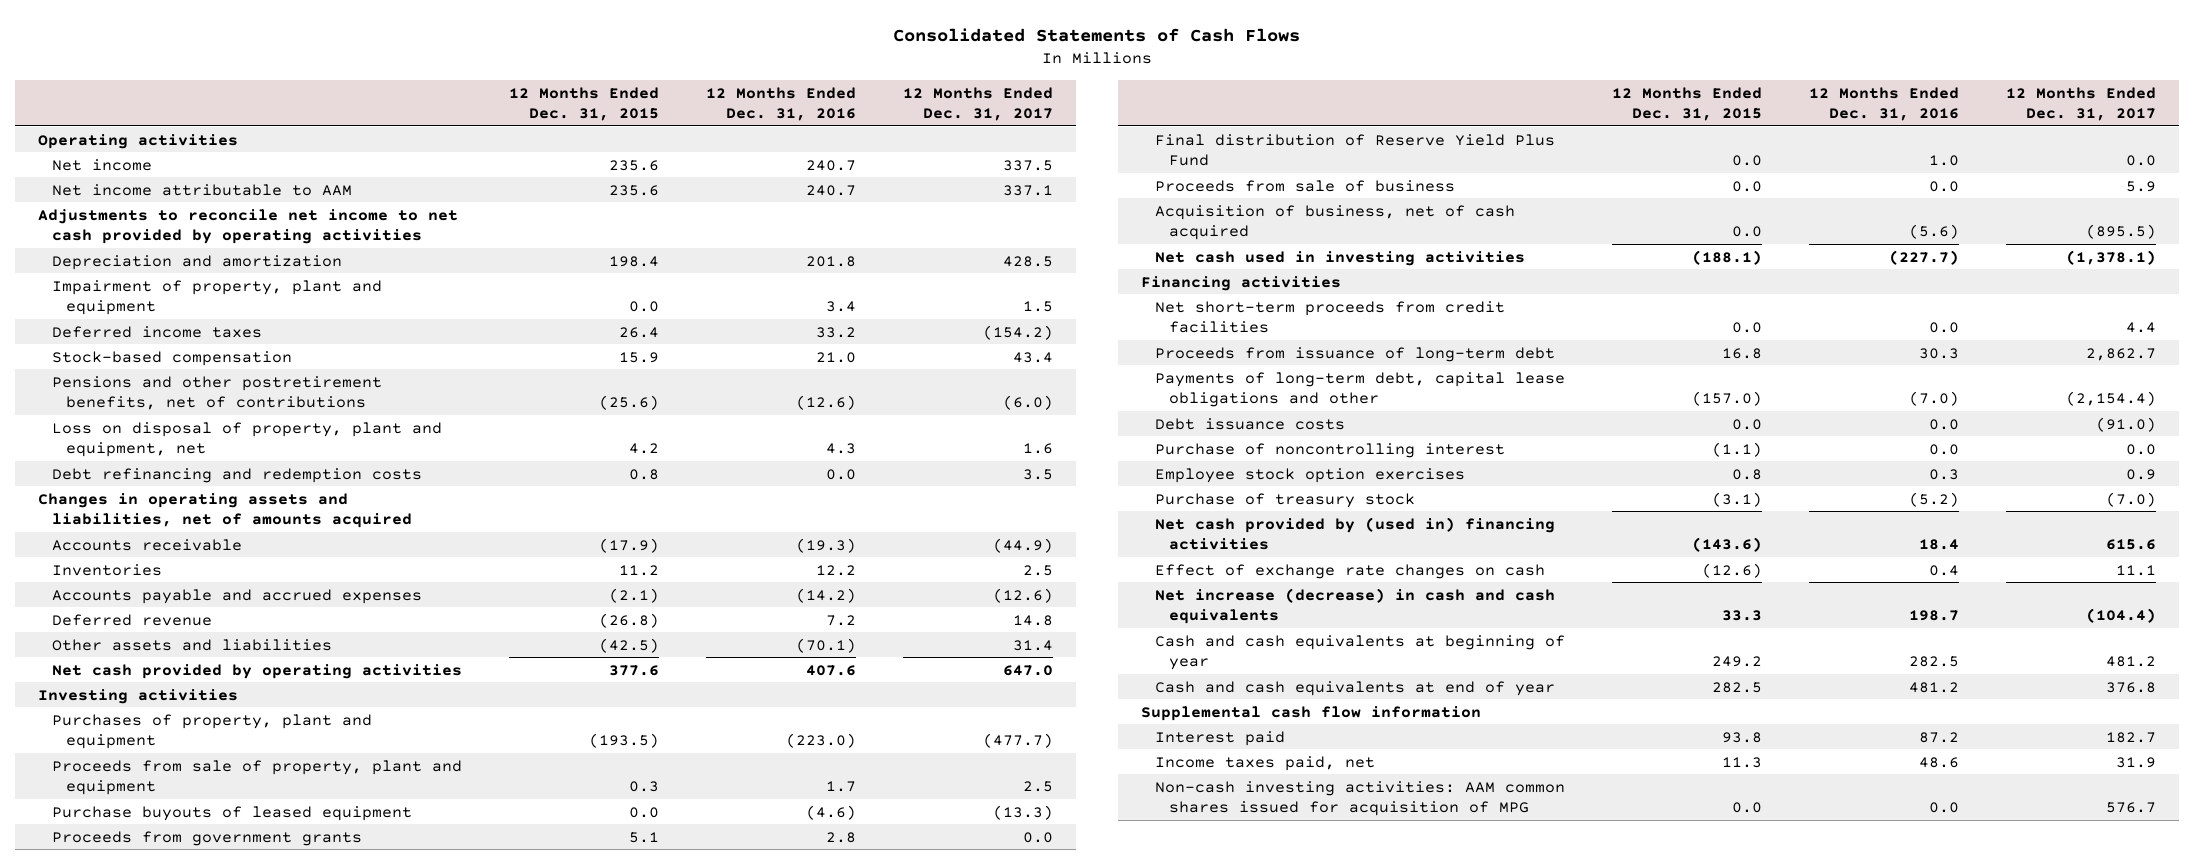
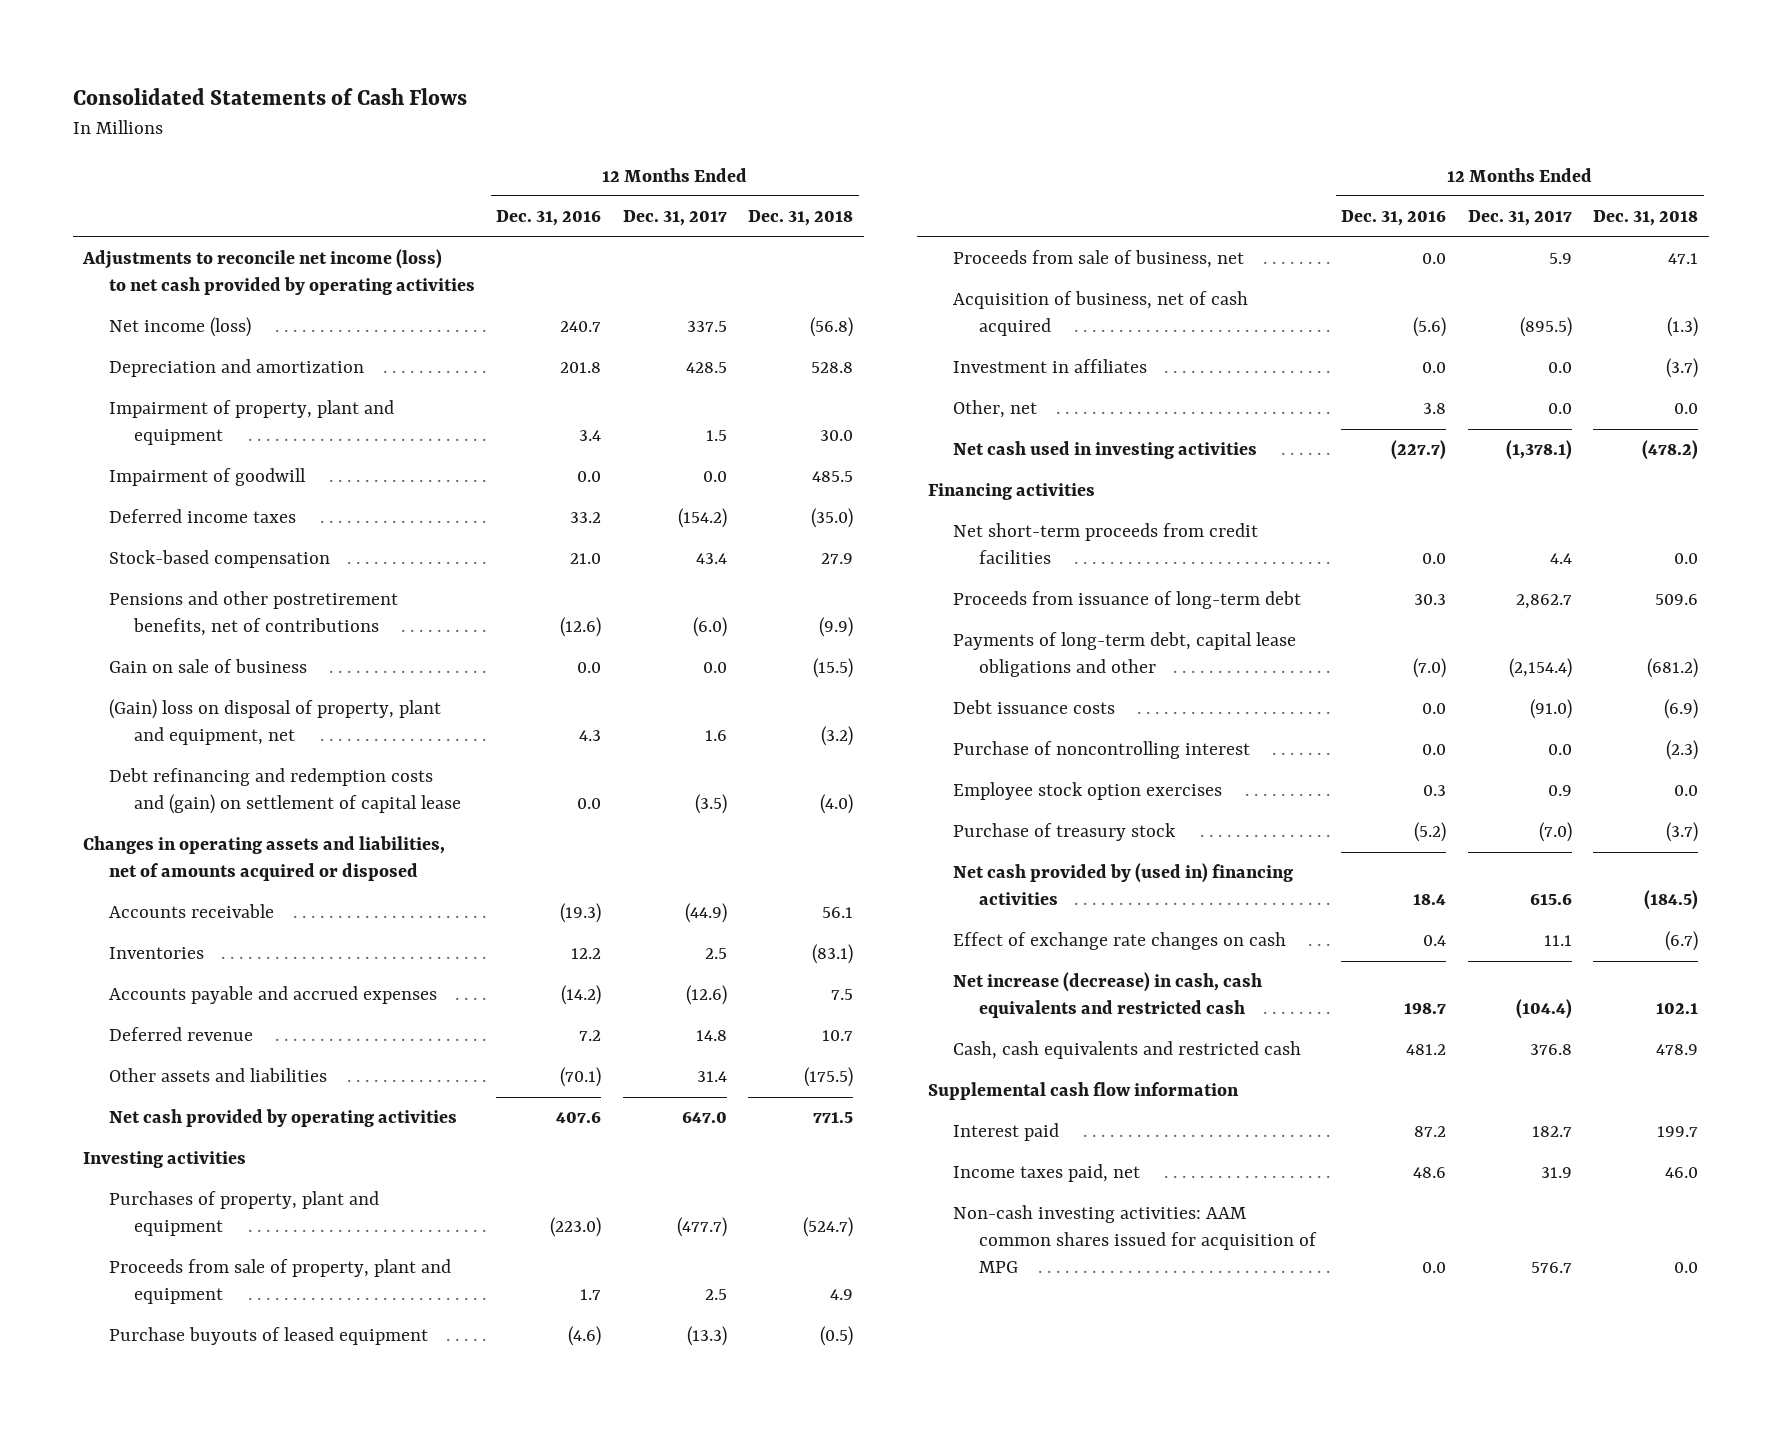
- | 12 Months Ended Dec. 31, 2015 | 12 Months Ended Dec. 31, 2016 | 12 Months Ended Dec. 31, 2017
+ | 12 Months Ended Dec. 31, 2016 | 12 Months Ended Dec. 31, 2017 | 12 Months Ended Dec. 31, 2018
- Operating activities
- Net income | 235.6 | 240.7 | 337.5
- Net income attributable to AAM | 235.6 | 240.7 | 337.1
- Adjustments to reconcile net income to net cash provided by operating activities
+ Adjustments to reconcile net income (loss) to net cash provided by operating activities
+ Net income (loss) | 240.7 | 337.5 | (56.8)
+ Impairment of goodwill | 0.0 | 0.0 | 485.5
- Loss on disposal of property, plant and equipment, net | 4.2 | 4.3 | 1.6
- Debt refinancing and redemption costs | 0.8 | 0.0 | 3.5
- Changes in operating assets and liabilities, net of amounts acquired
+ Gain on sale of business | 0.0 | 0.0 | (15.5)
+ (Gain) loss on disposal of property, plant and equipment, net | 4.3 | 1.6 | (3.2)
+ Debt refinancing and redemption costs and (gain) on settlement of capital lease | 0.0 | (3.5) | (4.0)
+ Changes in operating assets and liabilities, net of amounts acquired or disposed
- Proceeds from government grants | 5.1 | 2.8 | 0.0
- Final distribution of Reserve Yield Plus Fund | 0.0 | 1.0 | 0.0
- Proceeds from sale of business | 0.0 | 0.0 | 5.9
+ Proceeds from sale of business, net | 0.0 | 5.9 | 47.1
+ Investment in affiliates | 0.0 | 0.0 | (3.7)
+ Other, net | 3.8 | 0.0 | 0.0
- Net increase (decrease) in cash and cash equivalents | 33.3 | 198.7 | (104.4)
- Cash and cash equivalents at beginning of year | 249.2 | 282.5 | 481.2
- Cash and cash equivalents at end of year | 282.5 | 481.2 | 376.8
+ Net increase (decrease) in cash, cash equivalents and restricted cash | 198.7 | (104.4) | 102.1
+ Cash, cash equivalents and restricted cash | 481.2 | 376.8 | 478.9

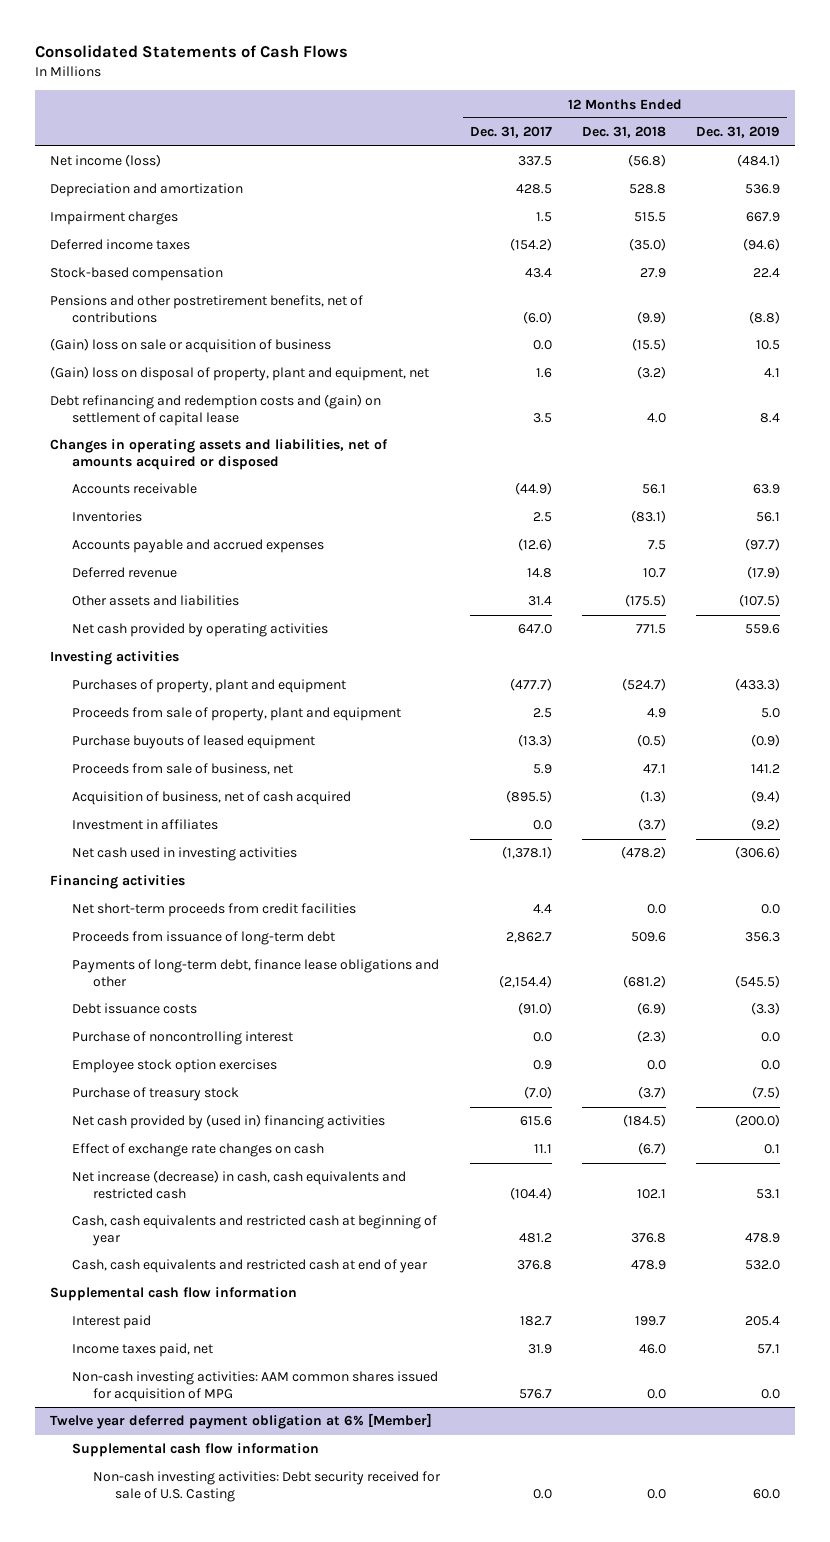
- | 12 Months Ended Dec. 31, 2016 | 12 Months Ended Dec. 31, 2017 | 12 Months Ended Dec. 31, 2018
+ | 12 Months Ended Dec. 31, 2017 | 12 Months Ended Dec. 31, 2018 | 12 Months Ended Dec. 31, 2019
- Adjustments to reconcile net income (loss) to net cash provided by operating activities
- Impairment of property, plant and equipment | 3.4 | 1.5 | 30.0
- Impairment of goodwill | 0.0 | 0.0 | 485.5
+ Impairment charges | 1.5 | 515.5 | 667.9
- Gain on sale of business | 0.0 | 0.0 | (15.5)
+ (Gain) loss on sale or acquisition of business | 0.0 | (15.5) | 10.5
- Debt refinancing and redemption costs and (gain) on settlement of capital lease | 0.0 | (3.5) | (4.0)
+ Debt refinancing and redemption costs and (gain) on settlement of capital lease | 3.5 | 4.0 | 8.4
- Other, net | 3.8 | 0.0 | 0.0
- Payments of long-term debt, capital lease obligations and other | (7.0) | (2,154.4) | (681.2)
+ Payments of long-term debt, finance lease obligations and other | (2,154.4) | (681.2) | (545.5)
- Cash, cash equivalents and restricted cash | 481.2 | 376.8 | 478.9
+ Cash, cash equivalents and restricted cash at beginning of year | 481.2 | 376.8 | 478.9
+ Cash, cash equivalents and restricted cash at end of year | 376.8 | 478.9 | 532.0
+ Twelve year deferred payment obligation at 6% [Member]
+ Supplemental cash flow information
+ Non-cash investing activities: Debt security received for sale of U.S. Casting | 0.0 | 0.0 | 60.0

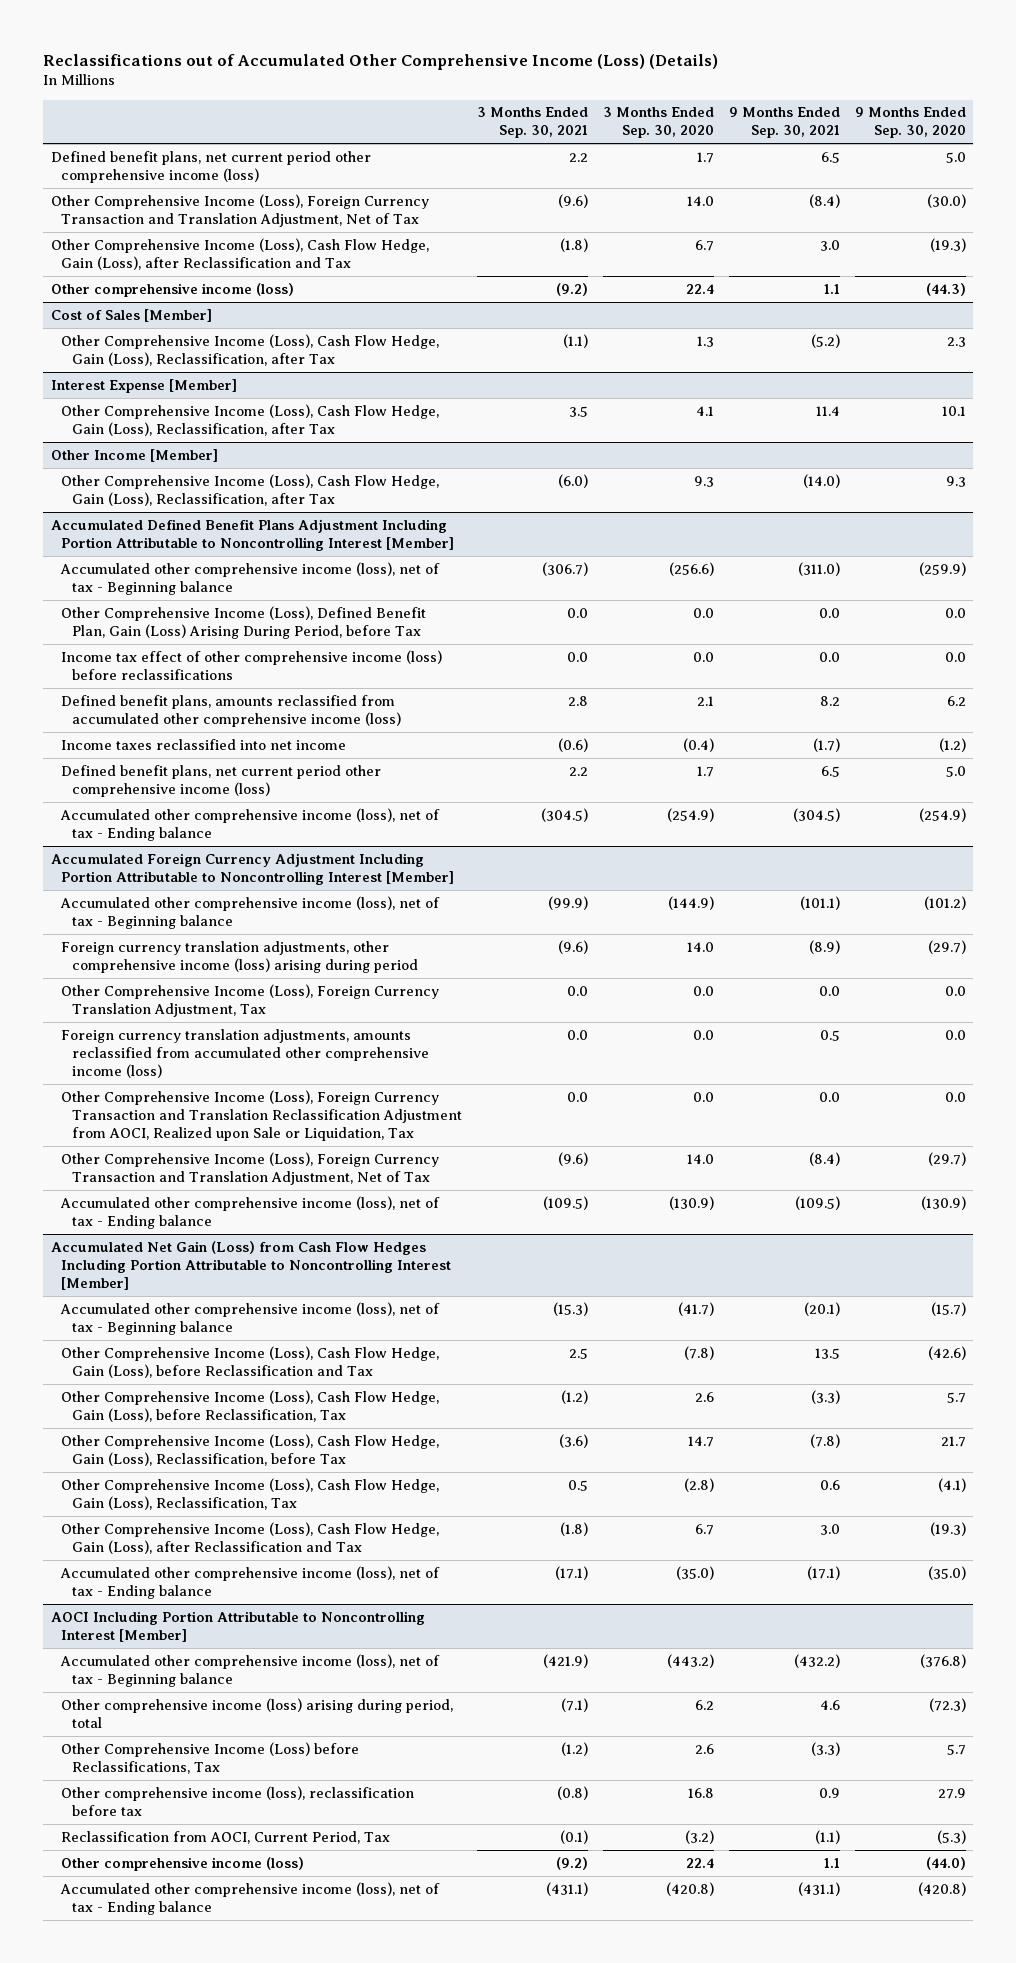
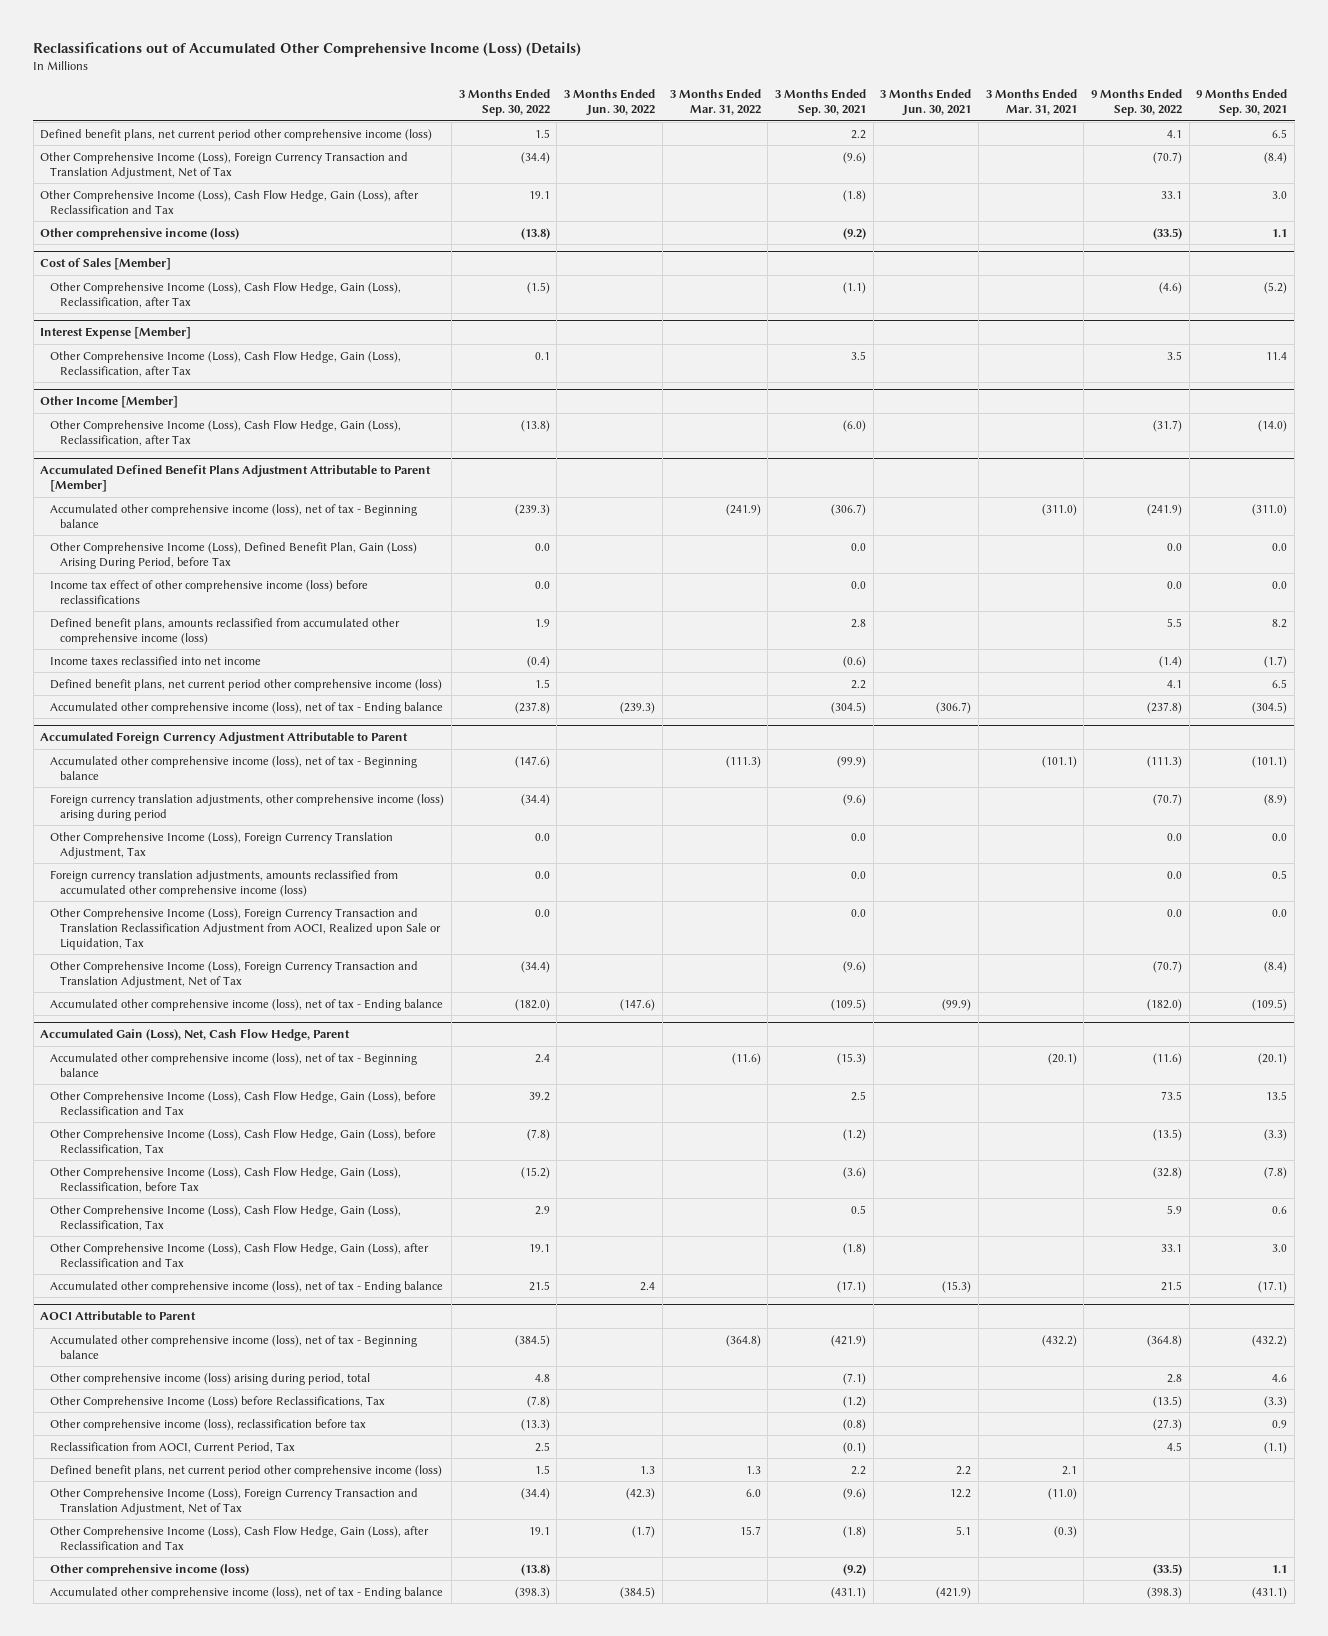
- | 3 Months Ended Sep. 30, 2021 | 3 Months Ended Sep. 30, 2020 | 9 Months Ended Sep. 30, 2021 | 9 Months Ended Sep. 30, 2020
+ | 3 Months Ended Sep. 30, 2022 | 3 Months Ended Jun. 30, 2022 | 3 Months Ended Mar. 31, 2022 | 3 Months Ended Sep. 30, 2021 | 3 Months Ended Jun. 30, 2021 | 3 Months Ended Mar. 31, 2021 | 9 Months Ended Sep. 30, 2022 | 9 Months Ended Sep. 30, 2021
- Accumulated Defined Benefit Plans Adjustment Including Portion Attributable to Noncontrolling Interest [Member]
+ Accumulated Defined Benefit Plans Adjustment Attributable to Parent [Member]
- Accumulated Foreign Currency Adjustment Including Portion Attributable to Noncontrolling Interest [Member]
+ Accumulated Foreign Currency Adjustment Attributable to Parent
- Accumulated Net Gain (Loss) from Cash Flow Hedges Including Portion Attributable to Noncontrolling Interest [Member]
+ Accumulated Gain (Loss), Net, Cash Flow Hedge, Parent
- AOCI Including Portion Attributable to Noncontrolling Interest [Member]
+ AOCI Attributable to Parent
+ Defined benefit plans, net current period other comprehensive income (loss) | 1.5 | 1.3 | 1.3 | 2.2 | 2.2 | 2.1 | |
+ Other Comprehensive Income (Loss), Foreign Currency Transaction and Translation Adjustment, Net of Tax | (34.4) | (42.3) | 6.0 | (9.6) | 12.2 | (11.0) | |
+ Other Comprehensive Income (Loss), Cash Flow Hedge, Gain (Loss), after Reclassification and Tax | 19.1 | (1.7) | 15.7 | (1.8) | 5.1 | (0.3) | |

